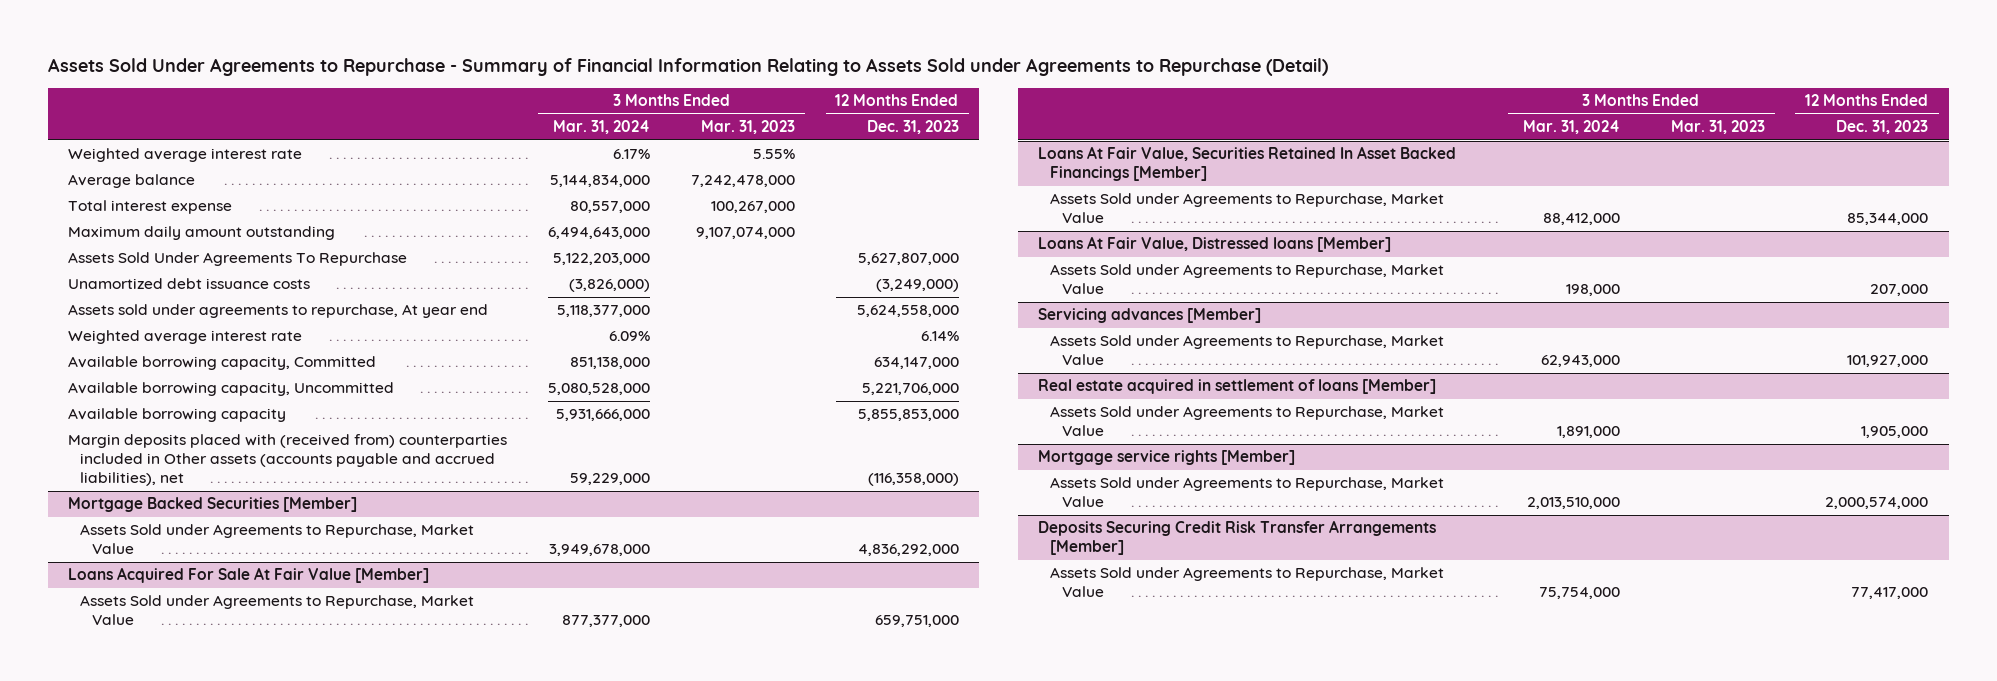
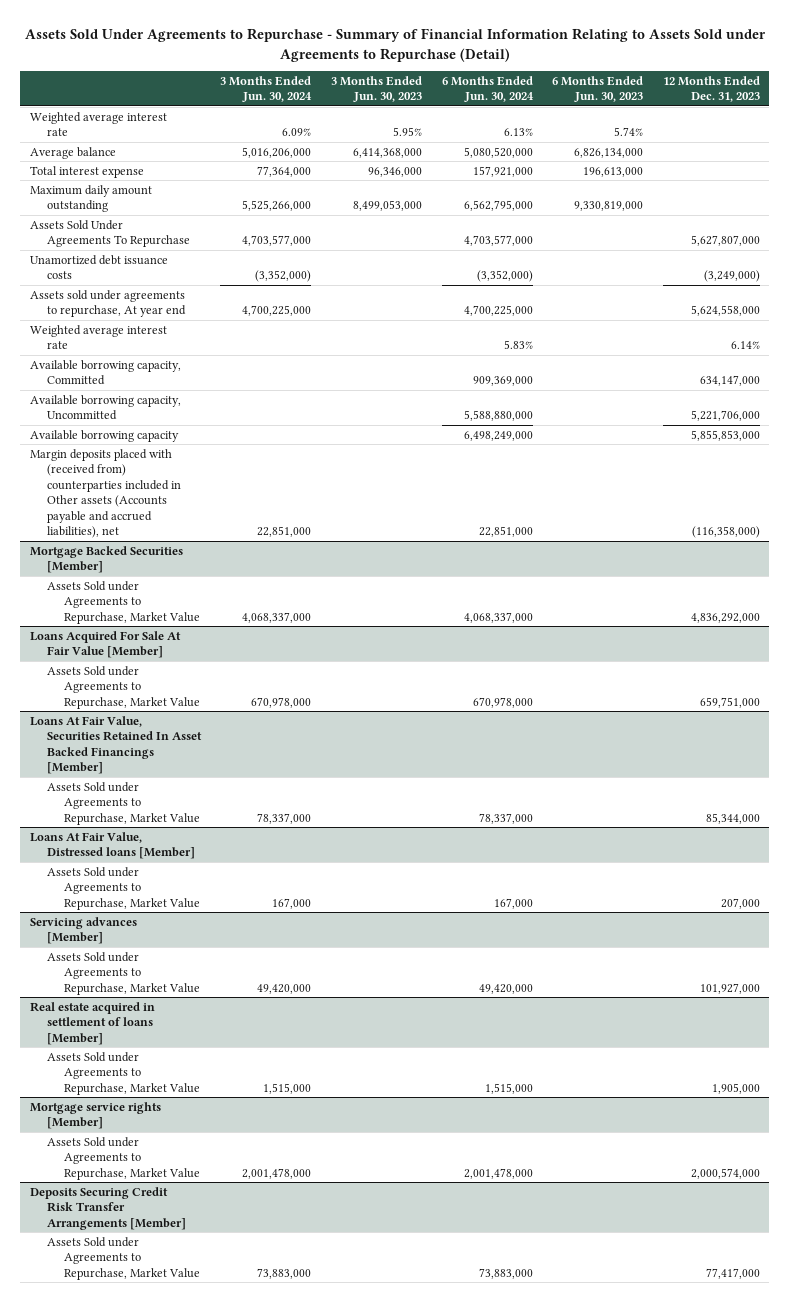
- | 3 Months Ended Mar. 31, 2024 | 3 Months Ended Mar. 31, 2023 | 12 Months Ended Dec. 31, 2023
+ | 3 Months Ended Jun. 30, 2024 | 3 Months Ended Jun. 30, 2023 | 6 Months Ended Jun. 30, 2024 | 6 Months Ended Jun. 30, 2023 | 12 Months Ended Dec. 31, 2023
- Margin deposits placed with (received from) counterparties included in Other assets (accounts payable and accrued liabilities), net | 59,229,000 | | (116,358,000)
+ Margin deposits placed with (received from) counterparties included in Other assets (Accounts payable and accrued liabilities), net | 22,851,000 | | 22,851,000 | | (116,358,000)

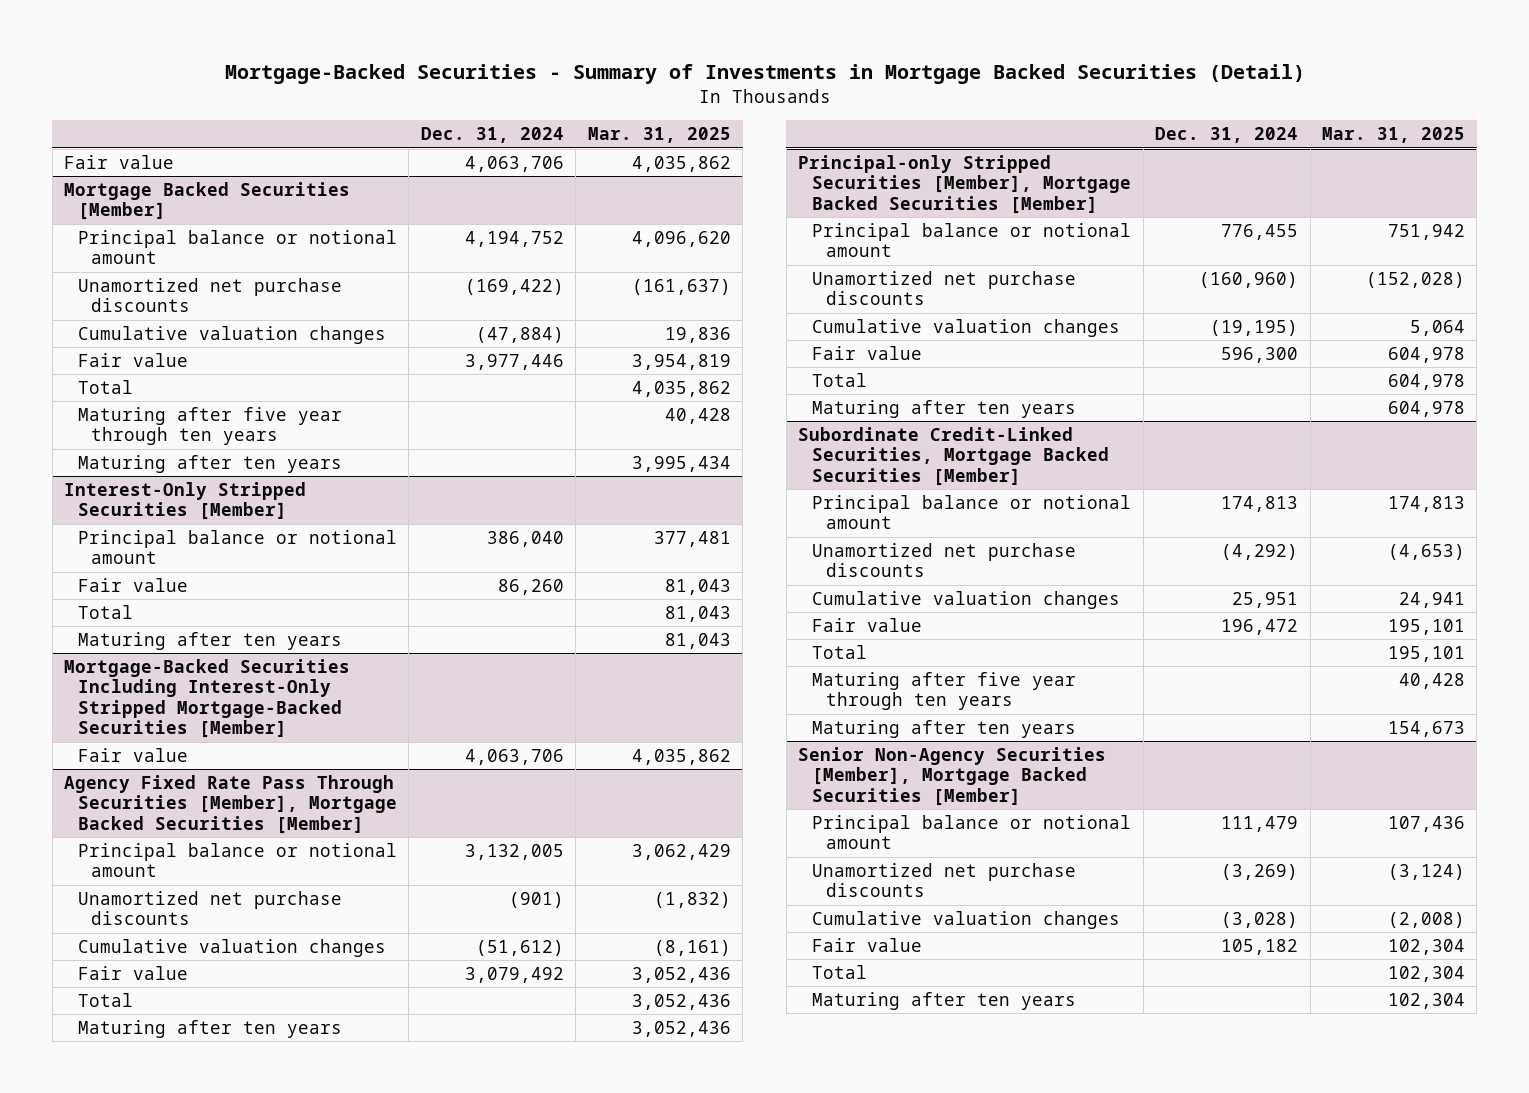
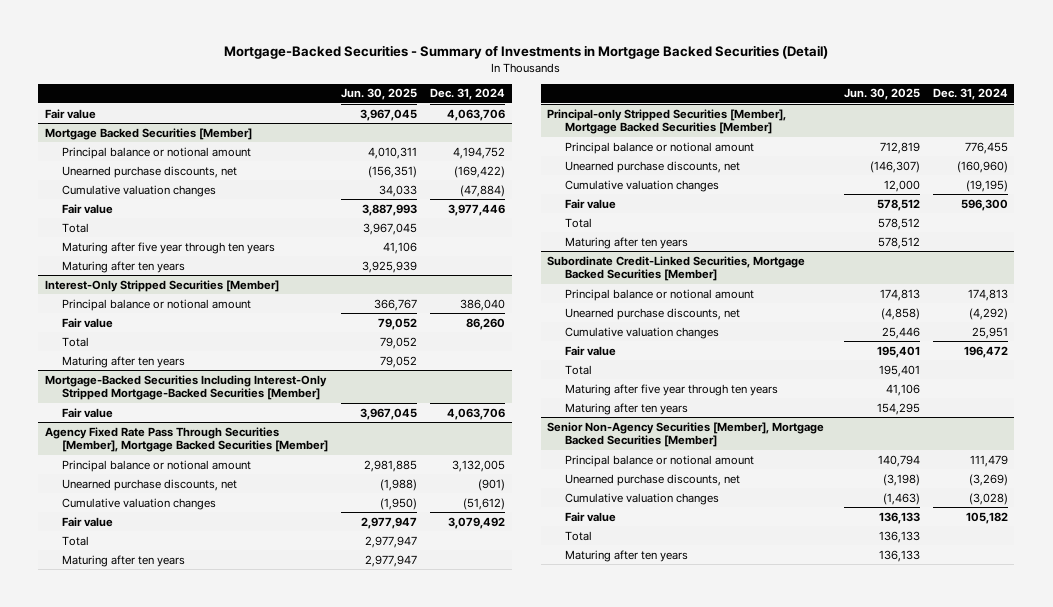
- | Dec. 31, 2024 | Mar. 31, 2025
+ | Jun. 30, 2025 | Dec. 31, 2024
@ Mortgage Backed Securities [Member]
- Unamortized net purchase discounts | (169,422) | (161,637)
+ Unearned purchase discounts, net | (156,351) | (169,422)
@ Agency Fixed Rate Pass Through Securities [Member], Mortgage Backed Securities [Member]
- Unamortized net purchase discounts | (901) | (1,832)
+ Unearned purchase discounts, net | (1,988) | (901)
@ Principal-only Stripped Securities [Member], Mortgage Backed Securities [Member]
- Unamortized net purchase discounts | (160,960) | (152,028)
+ Unearned purchase discounts, net | (146,307) | (160,960)
@ Subordinate Credit-Linked Securities, Mortgage Backed Securities [Member]
- Unamortized net purchase discounts | (4,292) | (4,653)
+ Unearned purchase discounts, net | (4,858) | (4,292)
@ Senior Non-Agency Securities [Member], Mortgage Backed Securities [Member]
- Unamortized net purchase discounts | (3,269) | (3,124)
+ Unearned purchase discounts, net | (3,198) | (3,269)

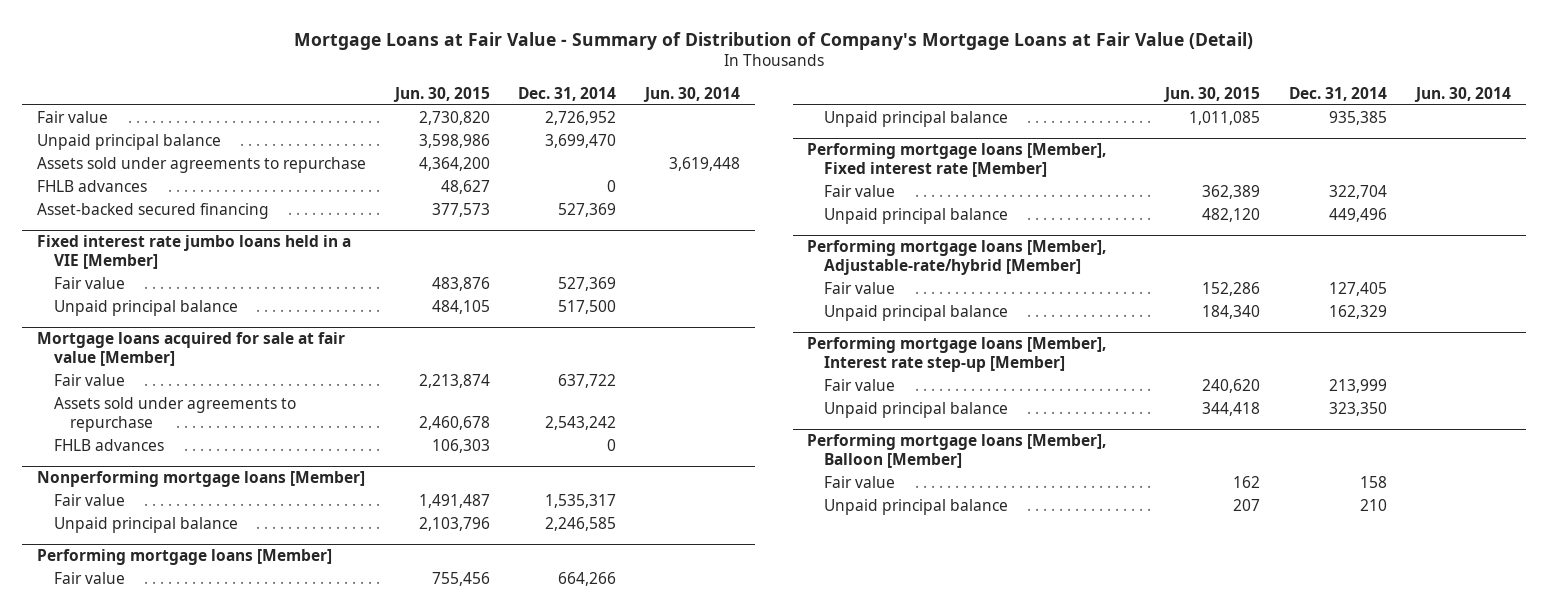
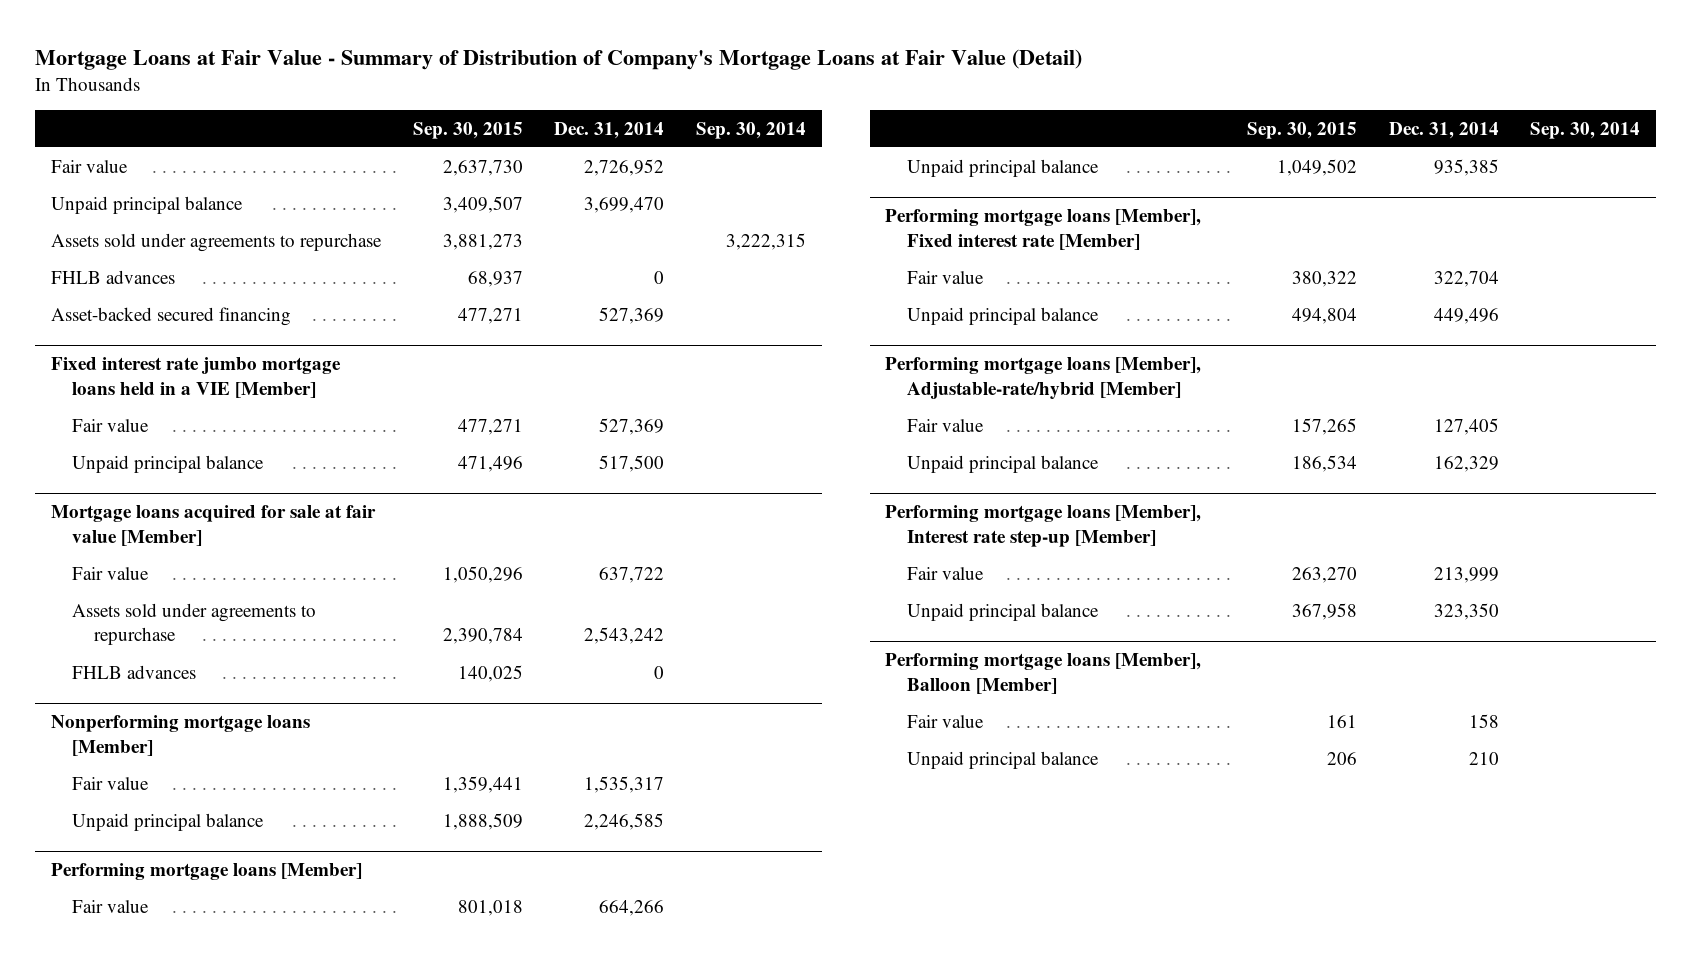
- | Jun. 30, 2015 | Dec. 31, 2014 | Jun. 30, 2014
+ | Sep. 30, 2015 | Dec. 31, 2014 | Sep. 30, 2014
- Fixed interest rate jumbo loans held in a VIE [Member]
+ Fixed interest rate jumbo mortgage loans held in a VIE [Member]

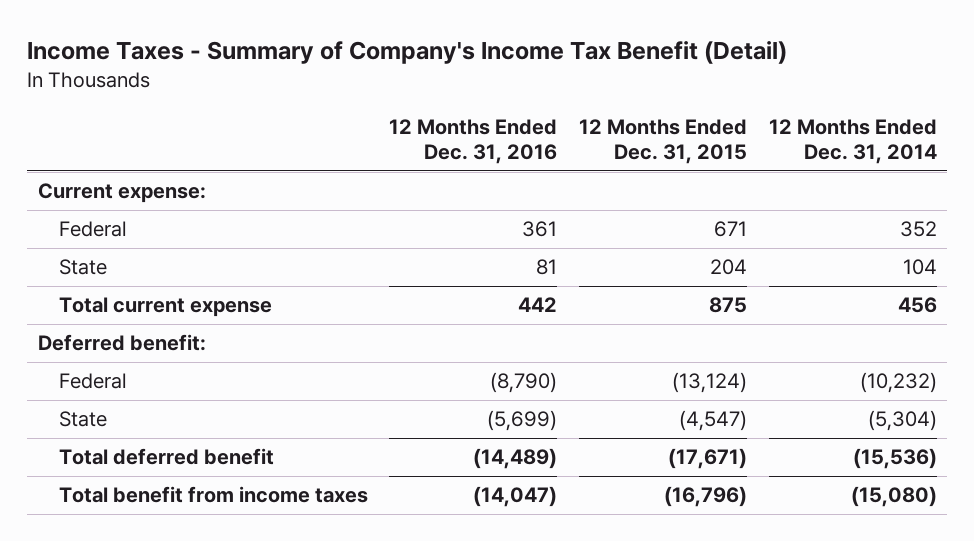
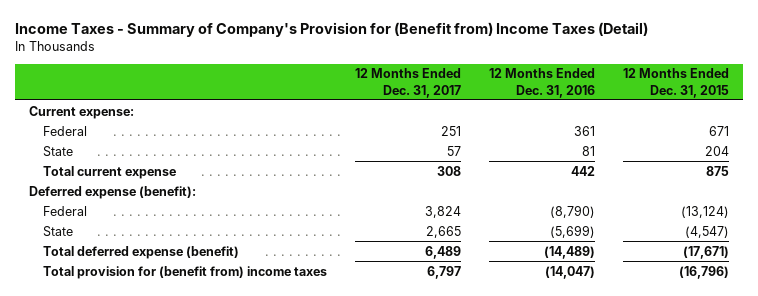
- Income Taxes - Summary of Company's Income Tax Benefit (Detail)
+ Income Taxes - Summary of Company's Provision for (Benefit from) Income Taxes (Detail)
- | 12 Months Ended Dec. 31, 2016 | 12 Months Ended Dec. 31, 2015 | 12 Months Ended Dec. 31, 2014
+ | 12 Months Ended Dec. 31, 2017 | 12 Months Ended Dec. 31, 2016 | 12 Months Ended Dec. 31, 2015
- Deferred benefit:
+ Deferred expense (benefit):
- Total deferred benefit | (14,489) | (17,671) | (15,536)
- Total benefit from income taxes | (14,047) | (16,796) | (15,080)
+ Total deferred expense (benefit) | 6,489 | (14,489) | (17,671)
+ Total provision for (benefit from) income taxes | 6,797 | (14,047) | (16,796)

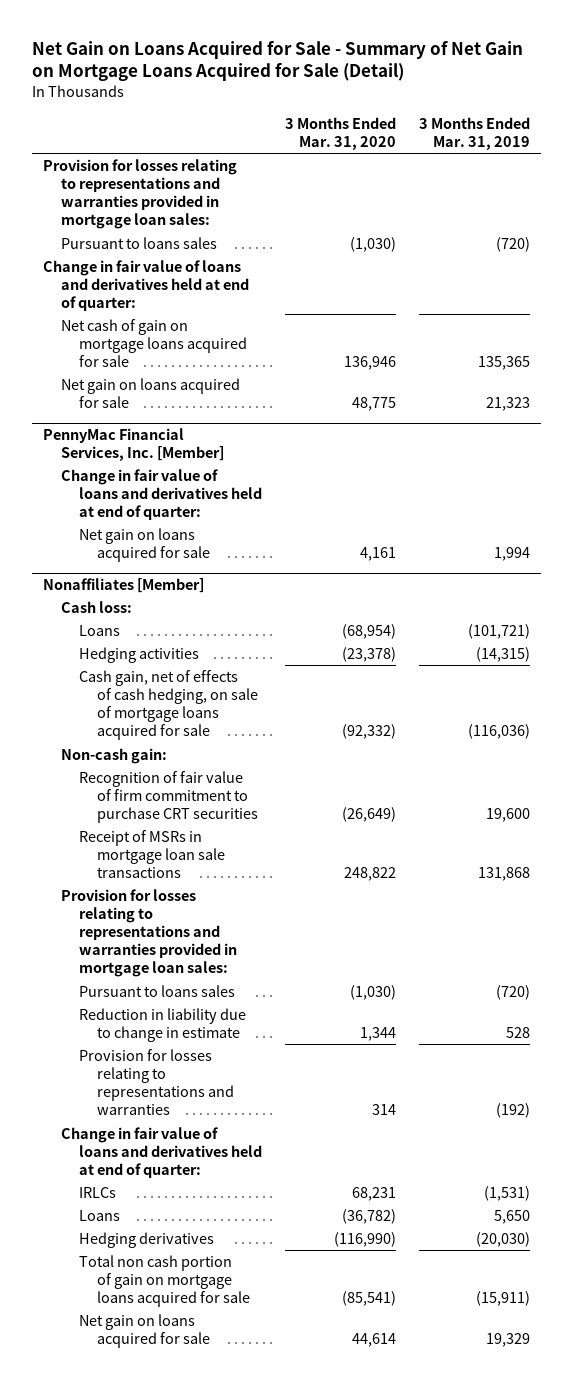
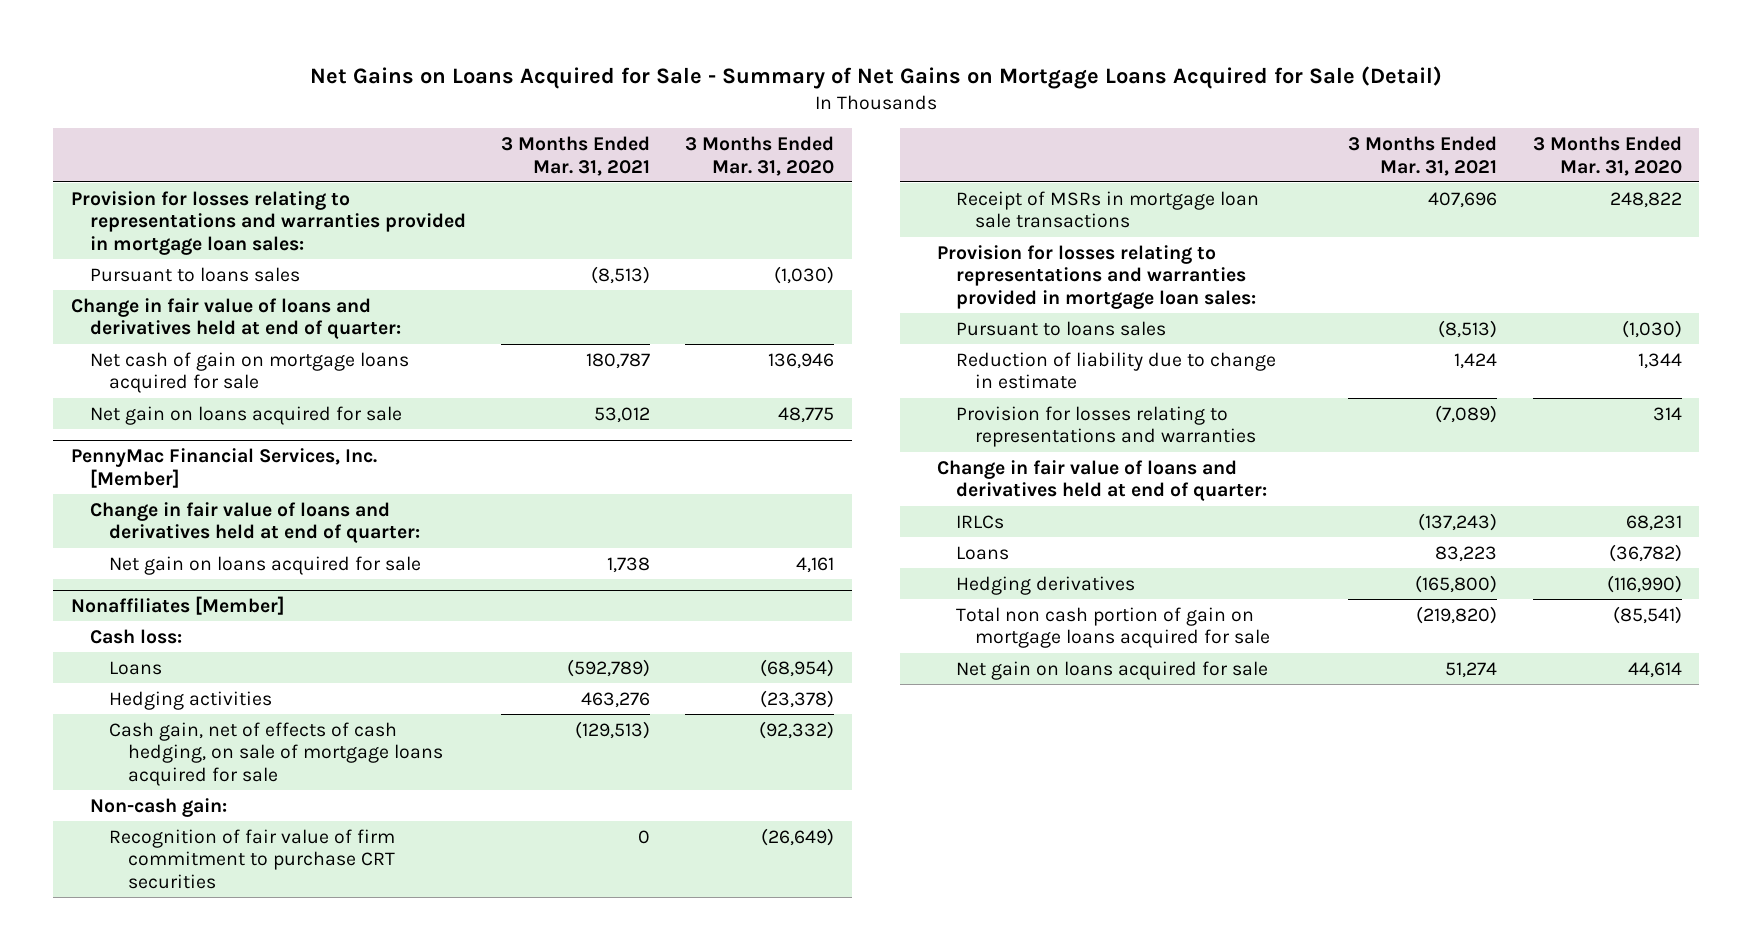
- Net Gain on Loans Acquired for Sale - Summary of Net Gain on Mortgage Loans Acquired for Sale (Detail)
+ Net Gains on Loans Acquired for Sale - Summary of Net Gains on Mortgage Loans Acquired for Sale (Detail)
- | 3 Months Ended Mar. 31, 2020 | 3 Months Ended Mar. 31, 2019
+ | 3 Months Ended Mar. 31, 2021 | 3 Months Ended Mar. 31, 2020
@ Nonaffiliates [Member]
- Reduction in liability due to change in estimate | 1,344 | 528
+ Reduction of liability due to change in estimate | 1,424 | 1,344

